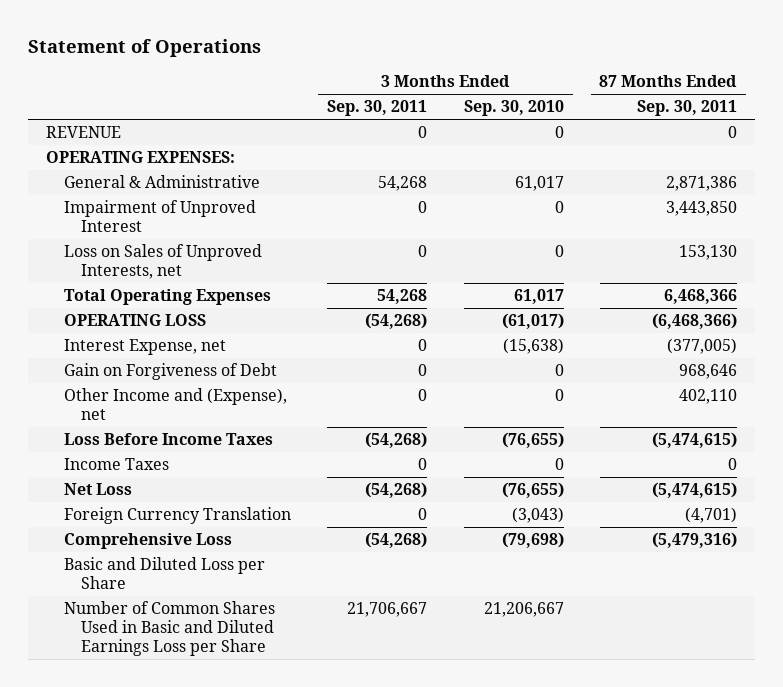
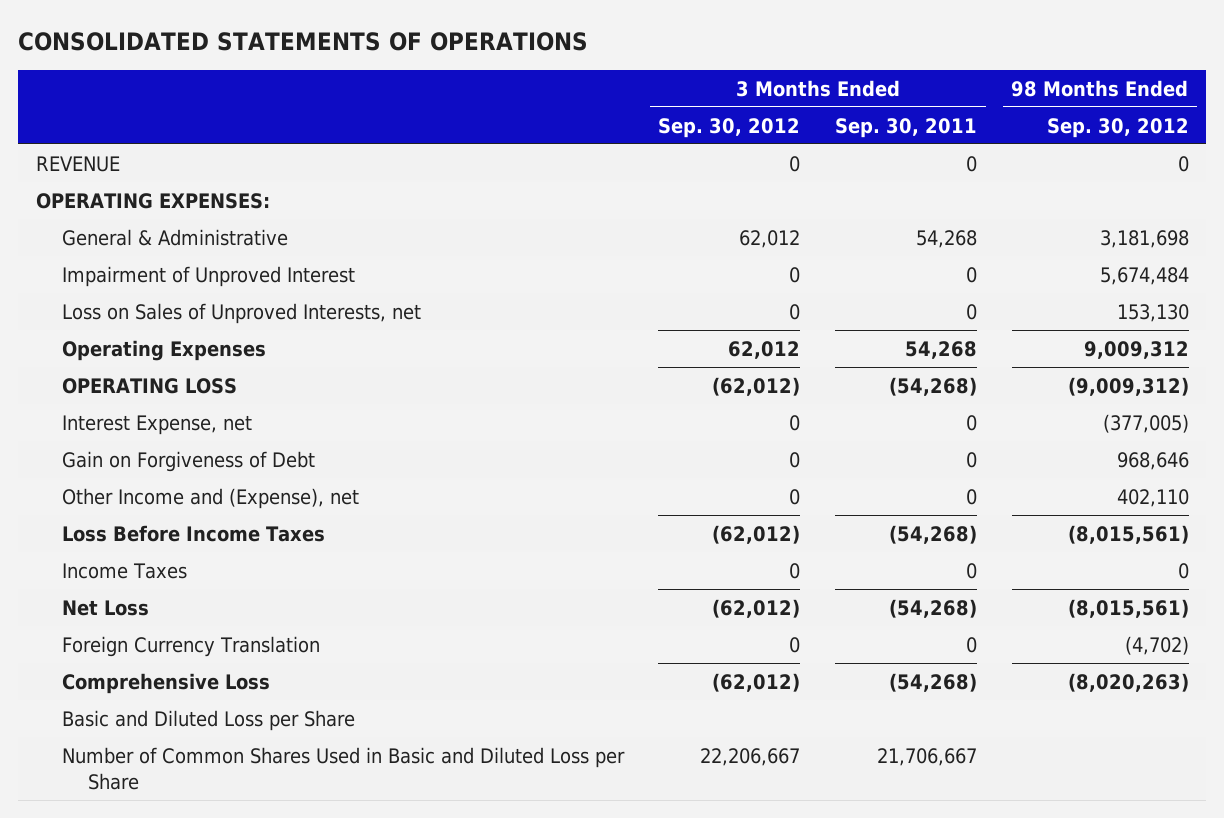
- Statement of Operations
+ CONSOLIDATED STATEMENTS OF OPERATIONS
- | 3 Months Ended Sep. 30, 2011 | 3 Months Ended Sep. 30, 2010 | 87 Months Ended Sep. 30, 2011
+ | 3 Months Ended Sep. 30, 2012 | 3 Months Ended Sep. 30, 2011 | 98 Months Ended Sep. 30, 2012
- Total Operating Expenses | 54,268 | 61,017 | 6,468,366
+ Operating Expenses | 62,012 | 54,268 | 9,009,312
- Number of Common Shares Used in Basic and Diluted Earnings Loss per Share | 21,706,667 | 21,206,667 |
+ Number of Common Shares Used in Basic and Diluted Loss per Share | 22,206,667 | 21,706,667 |

